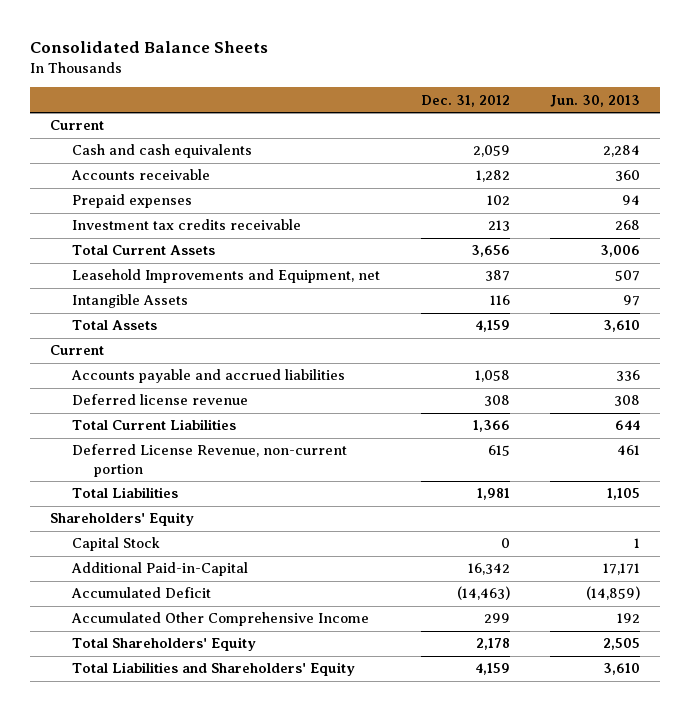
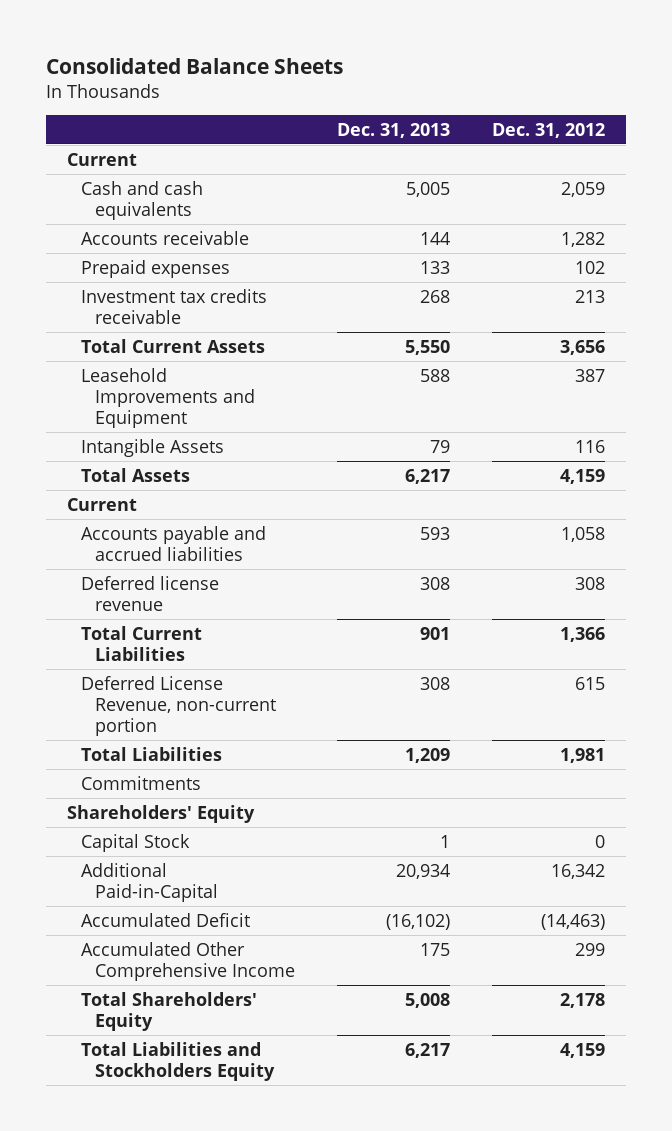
- | Dec. 31, 2012 | Jun. 30, 2013
+ | Dec. 31, 2013 | Dec. 31, 2012
- Leasehold Improvements and Equipment, net | 387 | 507
+ Leasehold Improvements and Equipment | 588 | 387
+ Commitments
- Total Liabilities and Shareholders' Equity | 4,159 | 3,610
+ Total Liabilities and Stockholders Equity | 6,217 | 4,159

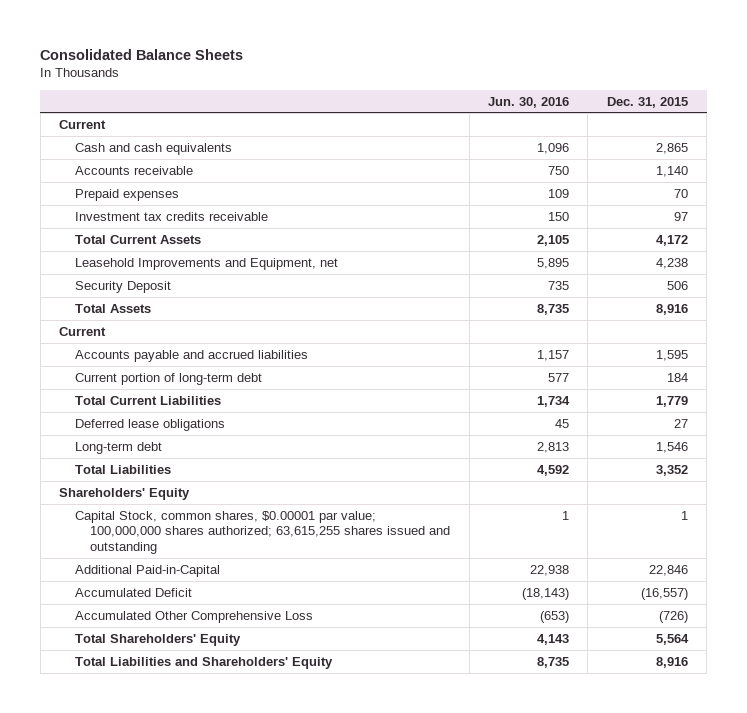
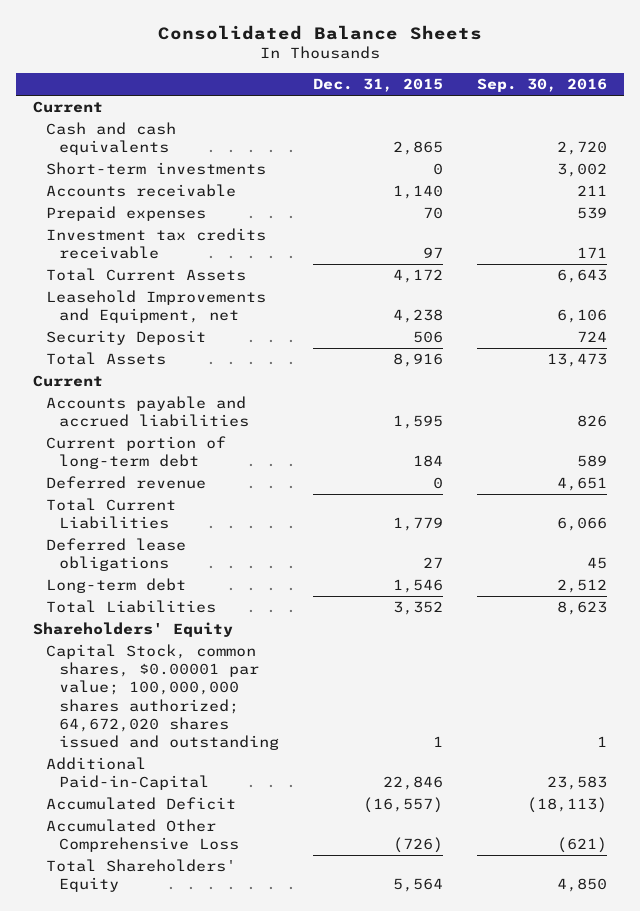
- | Jun. 30, 2016 | Dec. 31, 2015
+ | Dec. 31, 2015 | Sep. 30, 2016
+ Short-term investments | 0 | 3,002
+ Deferred revenue | 0 | 4,651
- Capital Stock, common shares, $0.00001 par value; 100,000,000 shares authorized; 63,615,255 shares issued and outstanding | 1 | 1
+ Capital Stock, common shares, $0.00001 par value; 100,000,000 shares authorized; 64,672,020 shares issued and outstanding | 1 | 1
- Total Liabilities and Shareholders' Equity | 8,735 | 8,916

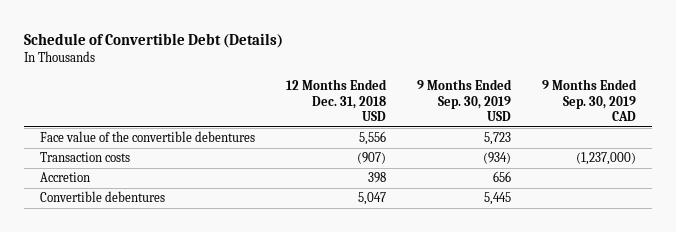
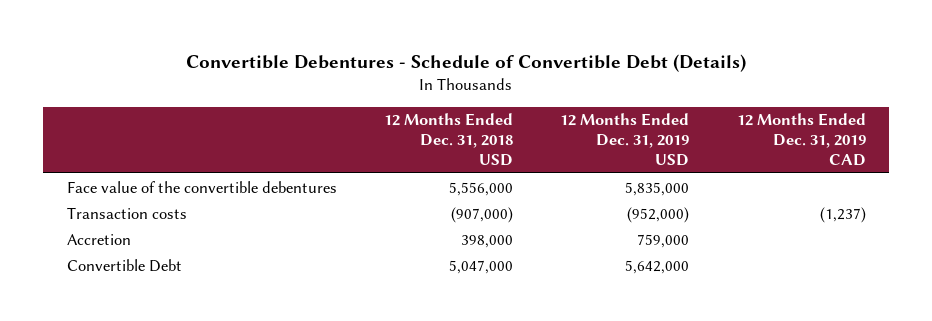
- Schedule of Convertible Debt (Details)
+ Convertible Debentures - Schedule of Convertible Debt (Details)
- | 12 Months Ended Dec. 31, 2018 USD | 9 Months Ended Sep. 30, 2019 USD | 9 Months Ended Sep. 30, 2019 CAD
+ | 12 Months Ended Dec. 31, 2018 USD | 12 Months Ended Dec. 31, 2019 USD | 12 Months Ended Dec. 31, 2019 CAD
- Face value of the convertible debentures | 5,556 | 5,723 |
- Transaction costs | (907) | (934) | (1,237,000)
- Accretion | 398 | 656 |
- Convertible debentures | 5,047 | 5,445 |
+ Face value of the convertible debentures | 5,556,000 | 5,835,000 |
+ Transaction costs | (907,000) | (952,000) | (1,237)
+ Accretion | 398,000 | 759,000 |
+ Convertible Debt | 5,047,000 | 5,642,000 |

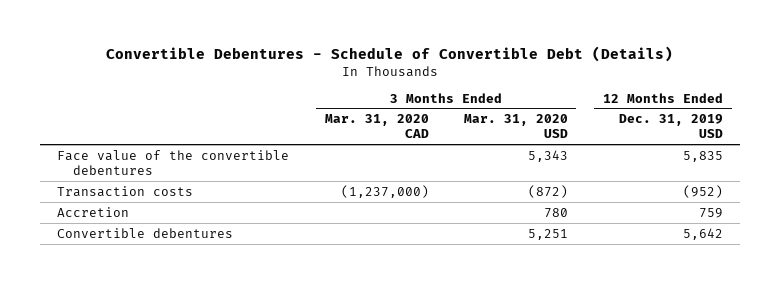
- | 12 Months Ended Dec. 31, 2018 USD | 12 Months Ended Dec. 31, 2019 USD | 12 Months Ended Dec. 31, 2019 CAD
+ | 3 Months Ended Mar. 31, 2020 CAD | 3 Months Ended Mar. 31, 2020 USD | 12 Months Ended Dec. 31, 2019 USD
- Face value of the convertible debentures | 5,556,000 | 5,835,000 |
- Transaction costs | (907,000) | (952,000) | (1,237)
- Accretion | 398,000 | 759,000 |
- Convertible Debt | 5,047,000 | 5,642,000 |
+ Face value of the convertible debentures | | 5,343 | 5,835
+ Transaction costs | (1,237,000) | (872) | (952)
+ Accretion | | 780 | 759
+ Convertible debentures | | 5,251 | 5,642

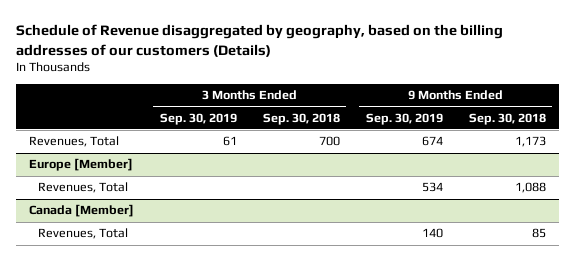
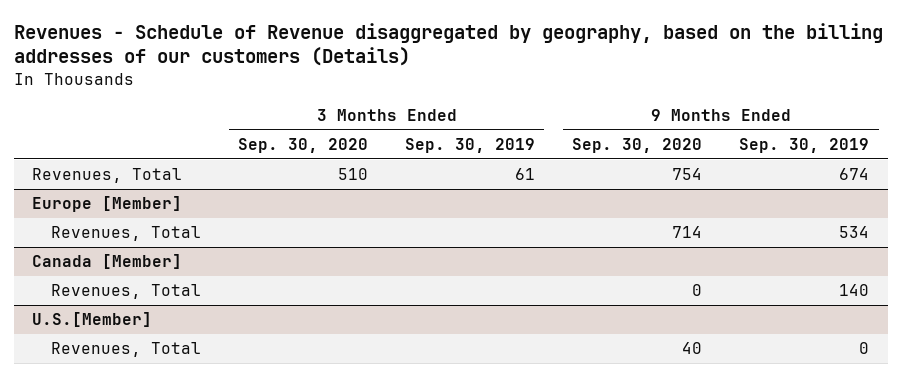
- Schedule of Revenue disaggregated by geography, based on the billing addresses of our customers (Details)
+ Revenues - Schedule of Revenue disaggregated by geography, based on the billing addresses of our customers (Details)
- | 3 Months Ended Sep. 30, 2019 | 3 Months Ended Sep. 30, 2018 | 9 Months Ended Sep. 30, 2019 | 9 Months Ended Sep. 30, 2018
+ | 3 Months Ended Sep. 30, 2020 | 3 Months Ended Sep. 30, 2019 | 9 Months Ended Sep. 30, 2020 | 9 Months Ended Sep. 30, 2019
+ U.S.[Member]
+ Revenues, Total | | | 40 | 0

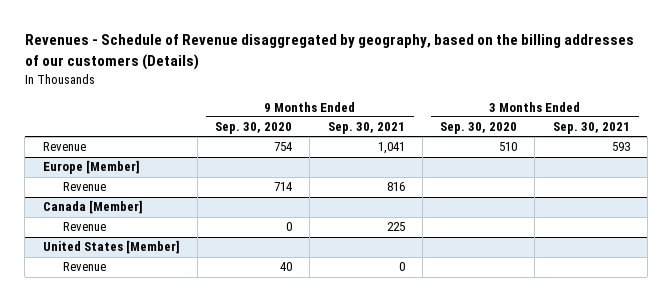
- | 3 Months Ended Sep. 30, 2020 | 3 Months Ended Sep. 30, 2019 | 9 Months Ended Sep. 30, 2020 | 9 Months Ended Sep. 30, 2019
+ | 9 Months Ended Sep. 30, 2020 | 9 Months Ended Sep. 30, 2021 | 3 Months Ended Sep. 30, 2020 | 3 Months Ended Sep. 30, 2021
- Revenues, Total | 510 | 61 | 754 | 674
+ Revenue | 754 | 1,041 | 510 | 593
@ Europe [Member]
- Revenues, Total | | | 714 | 534
+ Revenue | 714 | 816 | |
@ Canada [Member]
- Revenues, Total | | | 0 | 140
- U.S.[Member]
- Revenues, Total | | | 40 | 0
@ Canada [Member]
+ Revenue | 0 | 225 | |
+ United States [Member]
+ Revenue | 40 | 0 | |

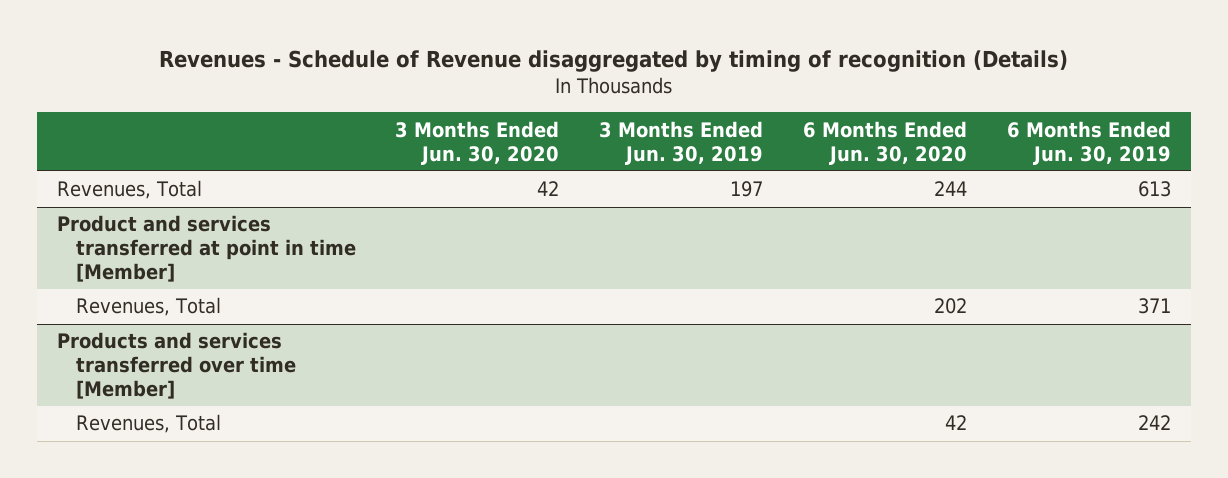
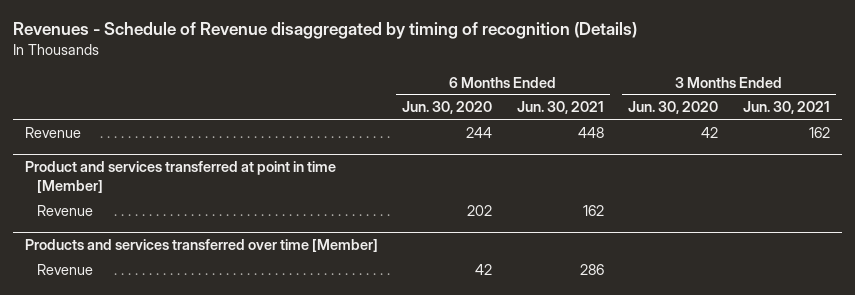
- | 3 Months Ended Jun. 30, 2020 | 3 Months Ended Jun. 30, 2019 | 6 Months Ended Jun. 30, 2020 | 6 Months Ended Jun. 30, 2019
+ | 6 Months Ended Jun. 30, 2020 | 6 Months Ended Jun. 30, 2021 | 3 Months Ended Jun. 30, 2020 | 3 Months Ended Jun. 30, 2021
- Revenues, Total | 42 | 197 | 244 | 613
+ Revenue | 244 | 448 | 42 | 162
@ Product and services transferred at point in time [Member]
- Revenues, Total | | | 202 | 371
+ Revenue | 202 | 162 | |
@ Products and services transferred over time [Member]
- Revenues, Total | | | 42 | 242
+ Revenue | 42 | 286 | |

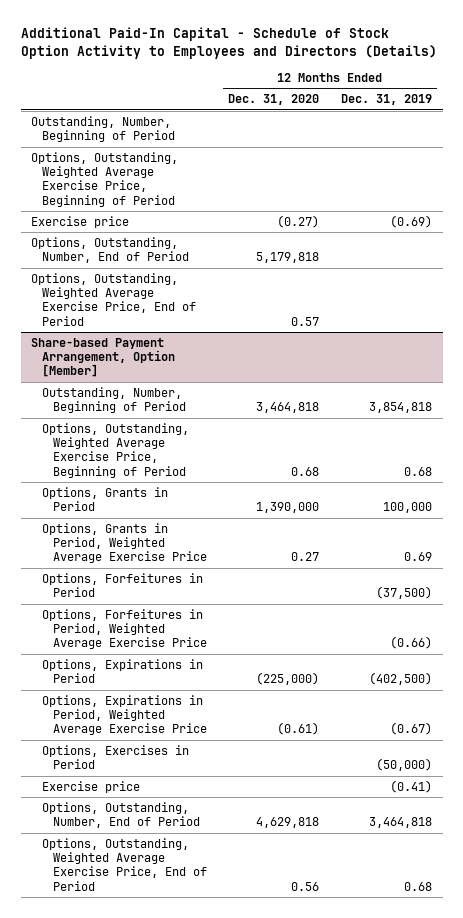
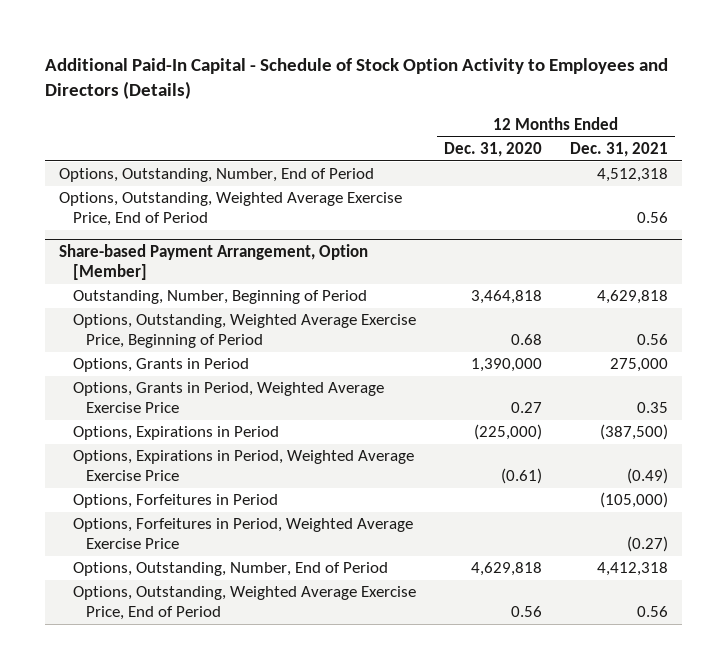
- | 12 Months Ended Dec. 31, 2020 | 12 Months Ended Dec. 31, 2019
+ | 12 Months Ended Dec. 31, 2020 | 12 Months Ended Dec. 31, 2021
- Outstanding, Number, Beginning of Period
- Options, Outstanding, Weighted Average Exercise Price, Beginning of Period
- Exercise price | (0.27) | (0.69)
- Options, Outstanding, Number, End of Period | 5,179,818 |
- Options, Outstanding, Weighted Average Exercise Price, End of Period | 0.57 |
+ Options, Outstanding, Number, End of Period | | 4,512,318
+ Options, Outstanding, Weighted Average Exercise Price, End of Period | | 0.56
@ Share-based Payment Arrangement, Option [Member]
- Options, Exercises in Period | | (50,000)
- Exercise price | | (0.41)
moved down: Options, Forfeitures in Period | | (105,000)
moved down: Options, Forfeitures in Period, Weighted Average Exercise Price | | (0.27)

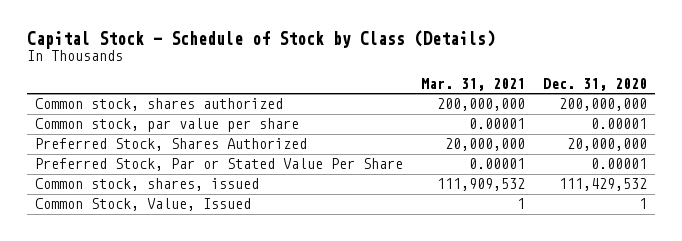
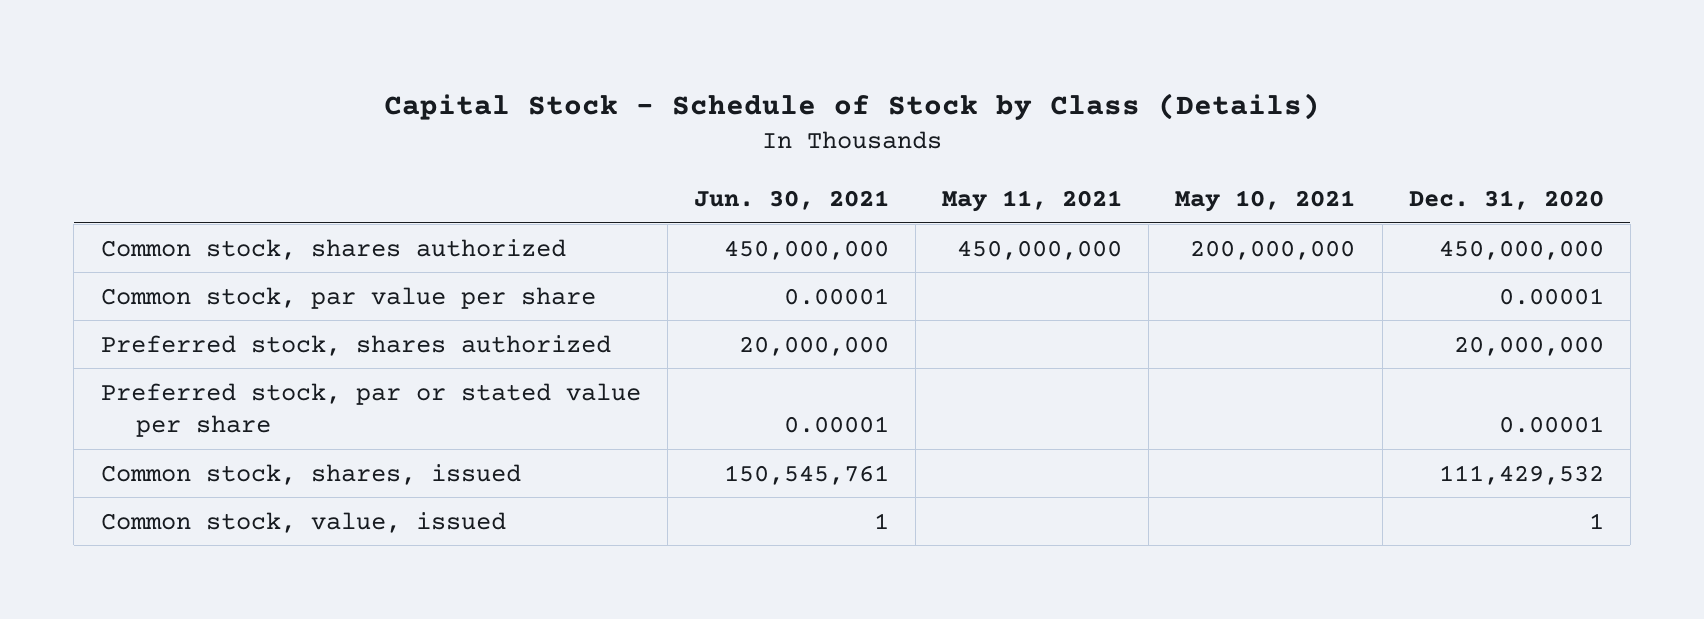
- | Mar. 31, 2021 | Dec. 31, 2020
+ | Jun. 30, 2021 | May 11, 2021 | May 10, 2021 | Dec. 31, 2020
- Common stock, shares authorized | 200,000,000 | 200,000,000
+ Common stock, shares authorized | 450,000,000 | 450,000,000 | 200,000,000 | 450,000,000
- Preferred Stock, Shares Authorized | 20,000,000 | 20,000,000
- Preferred Stock, Par or Stated Value Per Share | 0.00001 | 0.00001
+ Preferred stock, shares authorized | 20,000,000 | | | 20,000,000
+ Preferred stock, par or stated value per share | 0.00001 | | | 0.00001
- Common Stock, Value, Issued | 1 | 1
+ Common stock, value, issued | 1 | | | 1

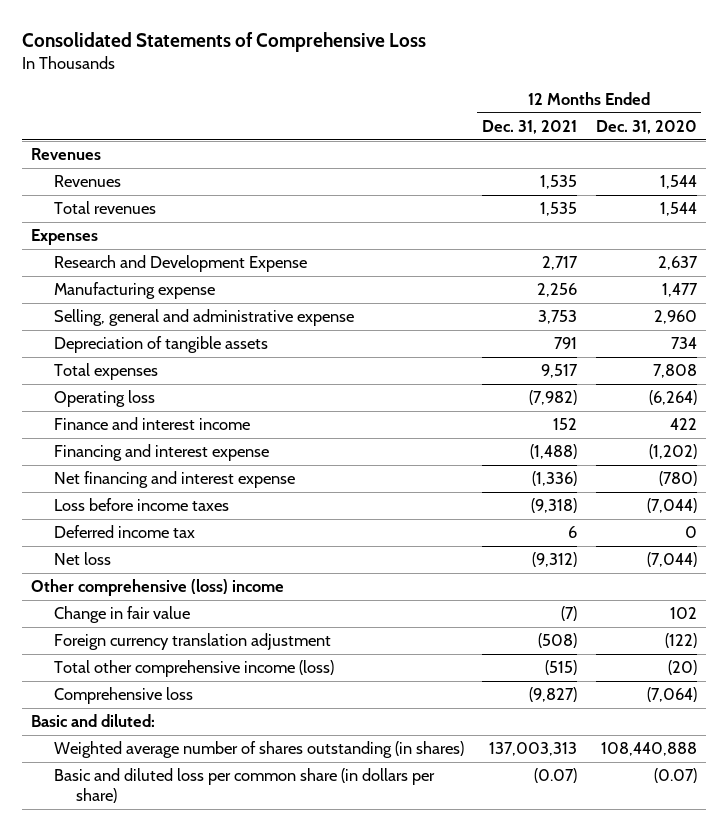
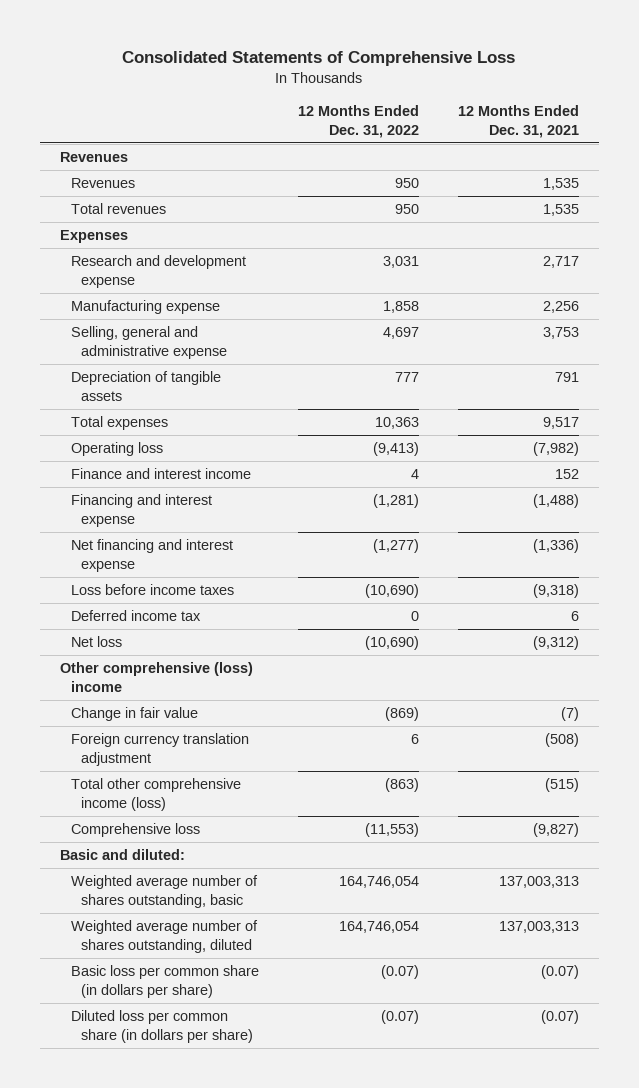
- | 12 Months Ended Dec. 31, 2021 | 12 Months Ended Dec. 31, 2020
+ | 12 Months Ended Dec. 31, 2022 | 12 Months Ended Dec. 31, 2021
- Research and Development Expense | 2,717 | 2,637
+ Research and development expense | 3,031 | 2,717
- Weighted average number of shares outstanding (in shares) | 137,003,313 | 108,440,888
- Basic and diluted loss per common share (in dollars per share) | (0.07) | (0.07)
+ Weighted average number of shares outstanding, basic | 164,746,054 | 137,003,313
+ Weighted average number of shares outstanding, diluted | 164,746,054 | 137,003,313
+ Basic loss per common share (in dollars per share) | (0.07) | (0.07)
+ Diluted loss per common share (in dollars per share) | (0.07) | (0.07)

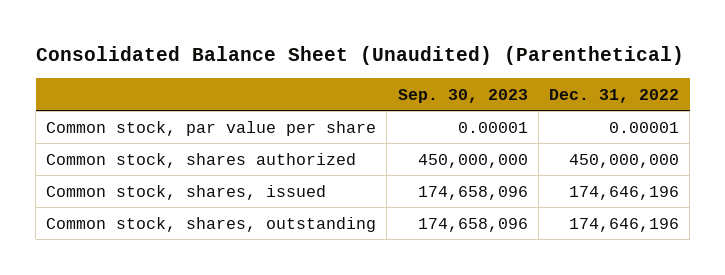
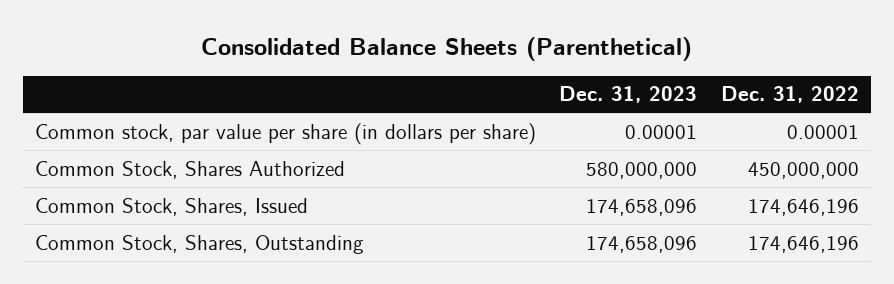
- Consolidated Balance Sheet (Unaudited) (Parenthetical)
+ Consolidated Balance Sheets (Parenthetical)
- | Sep. 30, 2023 | Dec. 31, 2022
+ | Dec. 31, 2023 | Dec. 31, 2022
- Common stock, par value per share | 0.00001 | 0.00001
- Common stock, shares authorized | 450,000,000 | 450,000,000
- Common stock, shares, issued | 174,658,096 | 174,646,196
- Common stock, shares, outstanding | 174,658,096 | 174,646,196
+ Common stock, par value per share (in dollars per share) | 0.00001 | 0.00001
+ Common Stock, Shares Authorized | 580,000,000 | 450,000,000
+ Common Stock, Shares, Issued | 174,658,096 | 174,646,196
+ Common Stock, Shares, Outstanding | 174,658,096 | 174,646,196

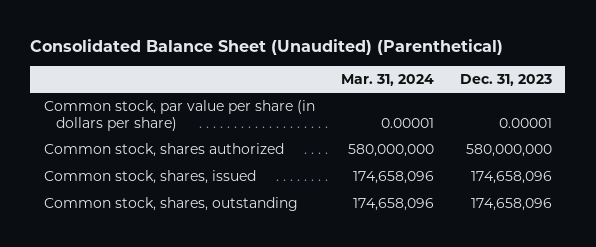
- Consolidated Balance Sheets (Parenthetical)
+ Consolidated Balance Sheet (Unaudited) (Parenthetical)
- | Dec. 31, 2023 | Dec. 31, 2022
+ | Mar. 31, 2024 | Dec. 31, 2023
- Common Stock, Shares Authorized | 580,000,000 | 450,000,000
- Common Stock, Shares, Issued | 174,658,096 | 174,646,196
- Common Stock, Shares, Outstanding | 174,658,096 | 174,646,196
+ Common stock, shares authorized | 580,000,000 | 580,000,000
+ Common stock, shares, issued | 174,658,096 | 174,658,096
+ Common stock, shares, outstanding | 174,658,096 | 174,658,096

